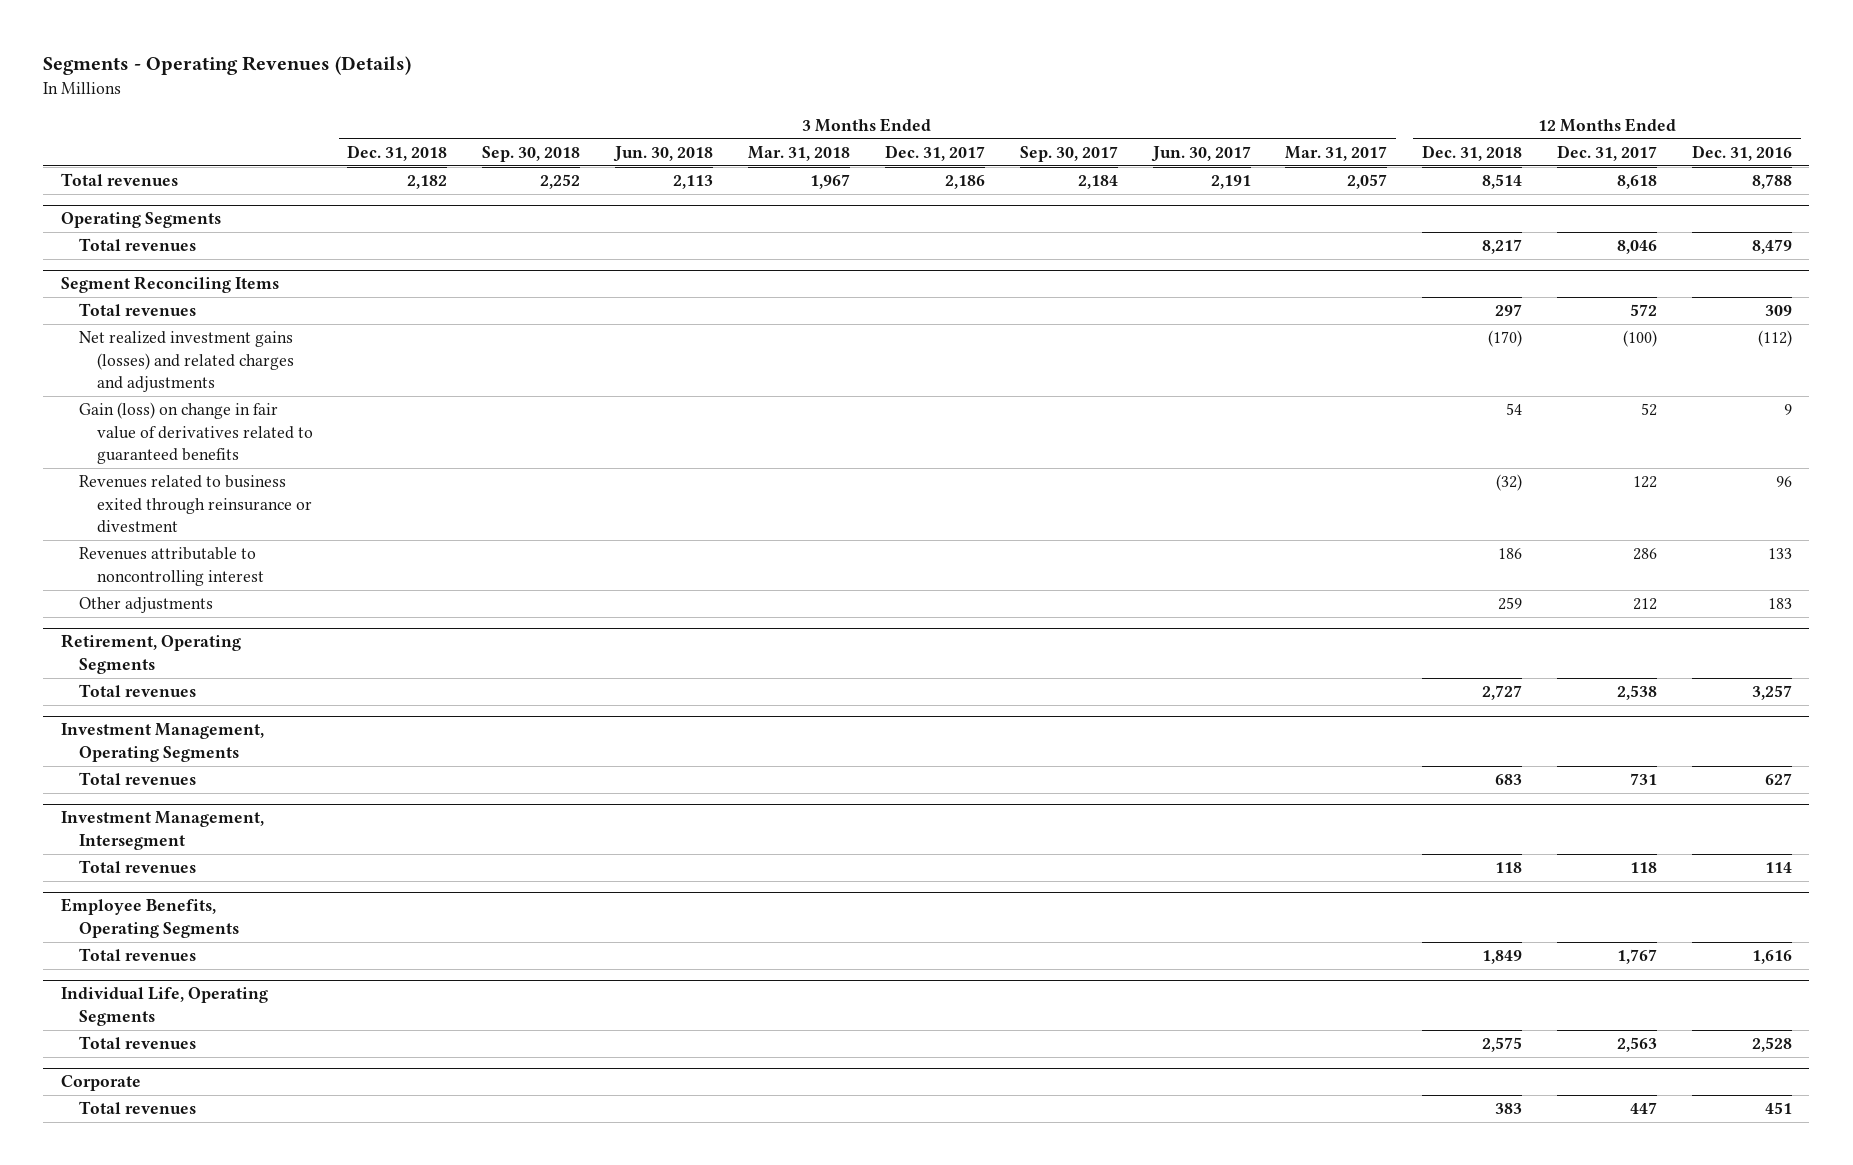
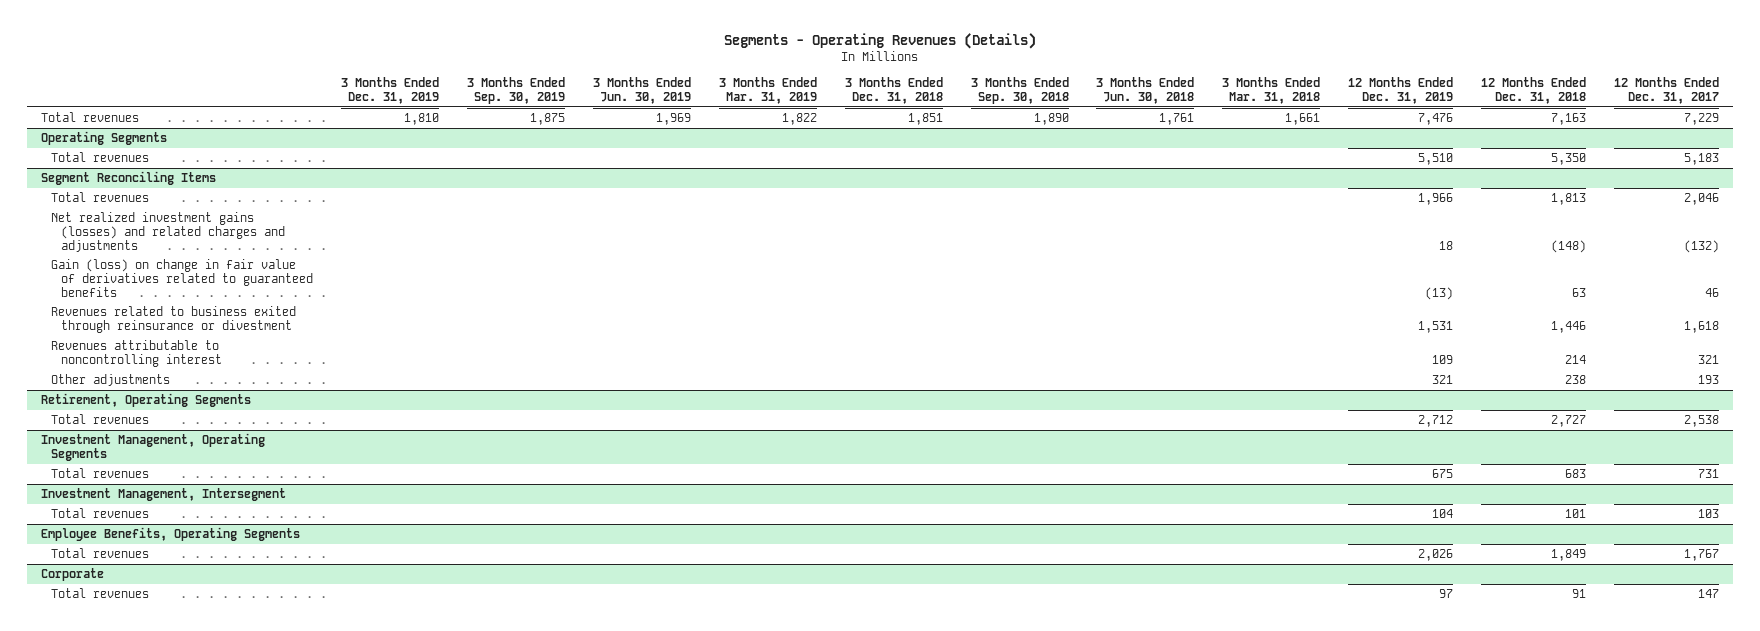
- | 3 Months Ended Dec. 31, 2018 | 3 Months Ended Sep. 30, 2018 | 3 Months Ended Jun. 30, 2018 | 3 Months Ended Mar. 31, 2018 | 3 Months Ended Dec. 31, 2017 | 3 Months Ended Sep. 30, 2017 | 3 Months Ended Jun. 30, 2017 | 3 Months Ended Mar. 31, 2017 | 12 Months Ended Dec. 31, 2018 | 12 Months Ended Dec. 31, 2017 | 12 Months Ended Dec. 31, 2016
+ | 3 Months Ended Dec. 31, 2019 | 3 Months Ended Sep. 30, 2019 | 3 Months Ended Jun. 30, 2019 | 3 Months Ended Mar. 31, 2019 | 3 Months Ended Dec. 31, 2018 | 3 Months Ended Sep. 30, 2018 | 3 Months Ended Jun. 30, 2018 | 3 Months Ended Mar. 31, 2018 | 12 Months Ended Dec. 31, 2019 | 12 Months Ended Dec. 31, 2018 | 12 Months Ended Dec. 31, 2017
- Total revenues | 2,182 | 2,252 | 2,113 | 1,967 | 2,186 | 2,184 | 2,191 | 2,057 | 8,514 | 8,618 | 8,788
+ Total revenues | 1,810 | 1,875 | 1,969 | 1,822 | 1,851 | 1,890 | 1,761 | 1,661 | 7,476 | 7,163 | 7,229
@ Operating Segments
- Total revenues | | | | | | | | | 8,217 | 8,046 | 8,479
+ Total revenues | | | | | | | | | 5,510 | 5,350 | 5,183
@ Segment Reconciling Items
- Total revenues | | | | | | | | | 297 | 572 | 309
- Net realized investment gains (losses) and related charges and adjustments | | | | | | | | | (170) | (100) | (112)
- Gain (loss) on change in fair value of derivatives related to guaranteed benefits | | | | | | | | | 54 | 52 | 9
- Revenues related to business exited through reinsurance or divestment | | | | | | | | | (32) | 122 | 96
- Revenues attributable to noncontrolling interest | | | | | | | | | 186 | 286 | 133
- Other adjustments | | | | | | | | | 259 | 212 | 183
+ Total revenues | | | | | | | | | 1,966 | 1,813 | 2,046
+ Net realized investment gains (losses) and related charges and adjustments | | | | | | | | | 18 | (148) | (132)
+ Gain (loss) on change in fair value of derivatives related to guaranteed benefits | | | | | | | | | (13) | 63 | 46
+ Revenues related to business exited through reinsurance or divestment | | | | | | | | | 1,531 | 1,446 | 1,618
+ Revenues attributable to noncontrolling interest | | | | | | | | | 109 | 214 | 321
+ Other adjustments | | | | | | | | | 321 | 238 | 193
@ Investment Management, Intersegment
- Total revenues | | | | | | | | | 118 | 118 | 114
+ Total revenues | | | | | | | | | 104 | 101 | 103
- Individual Life, Operating Segments
- Total revenues | | | | | | | | | 2,575 | 2,563 | 2,528
@ Corporate
- Total revenues | | | | | | | | | 383 | 447 | 451
+ Total revenues | | | | | | | | | 97 | 91 | 147

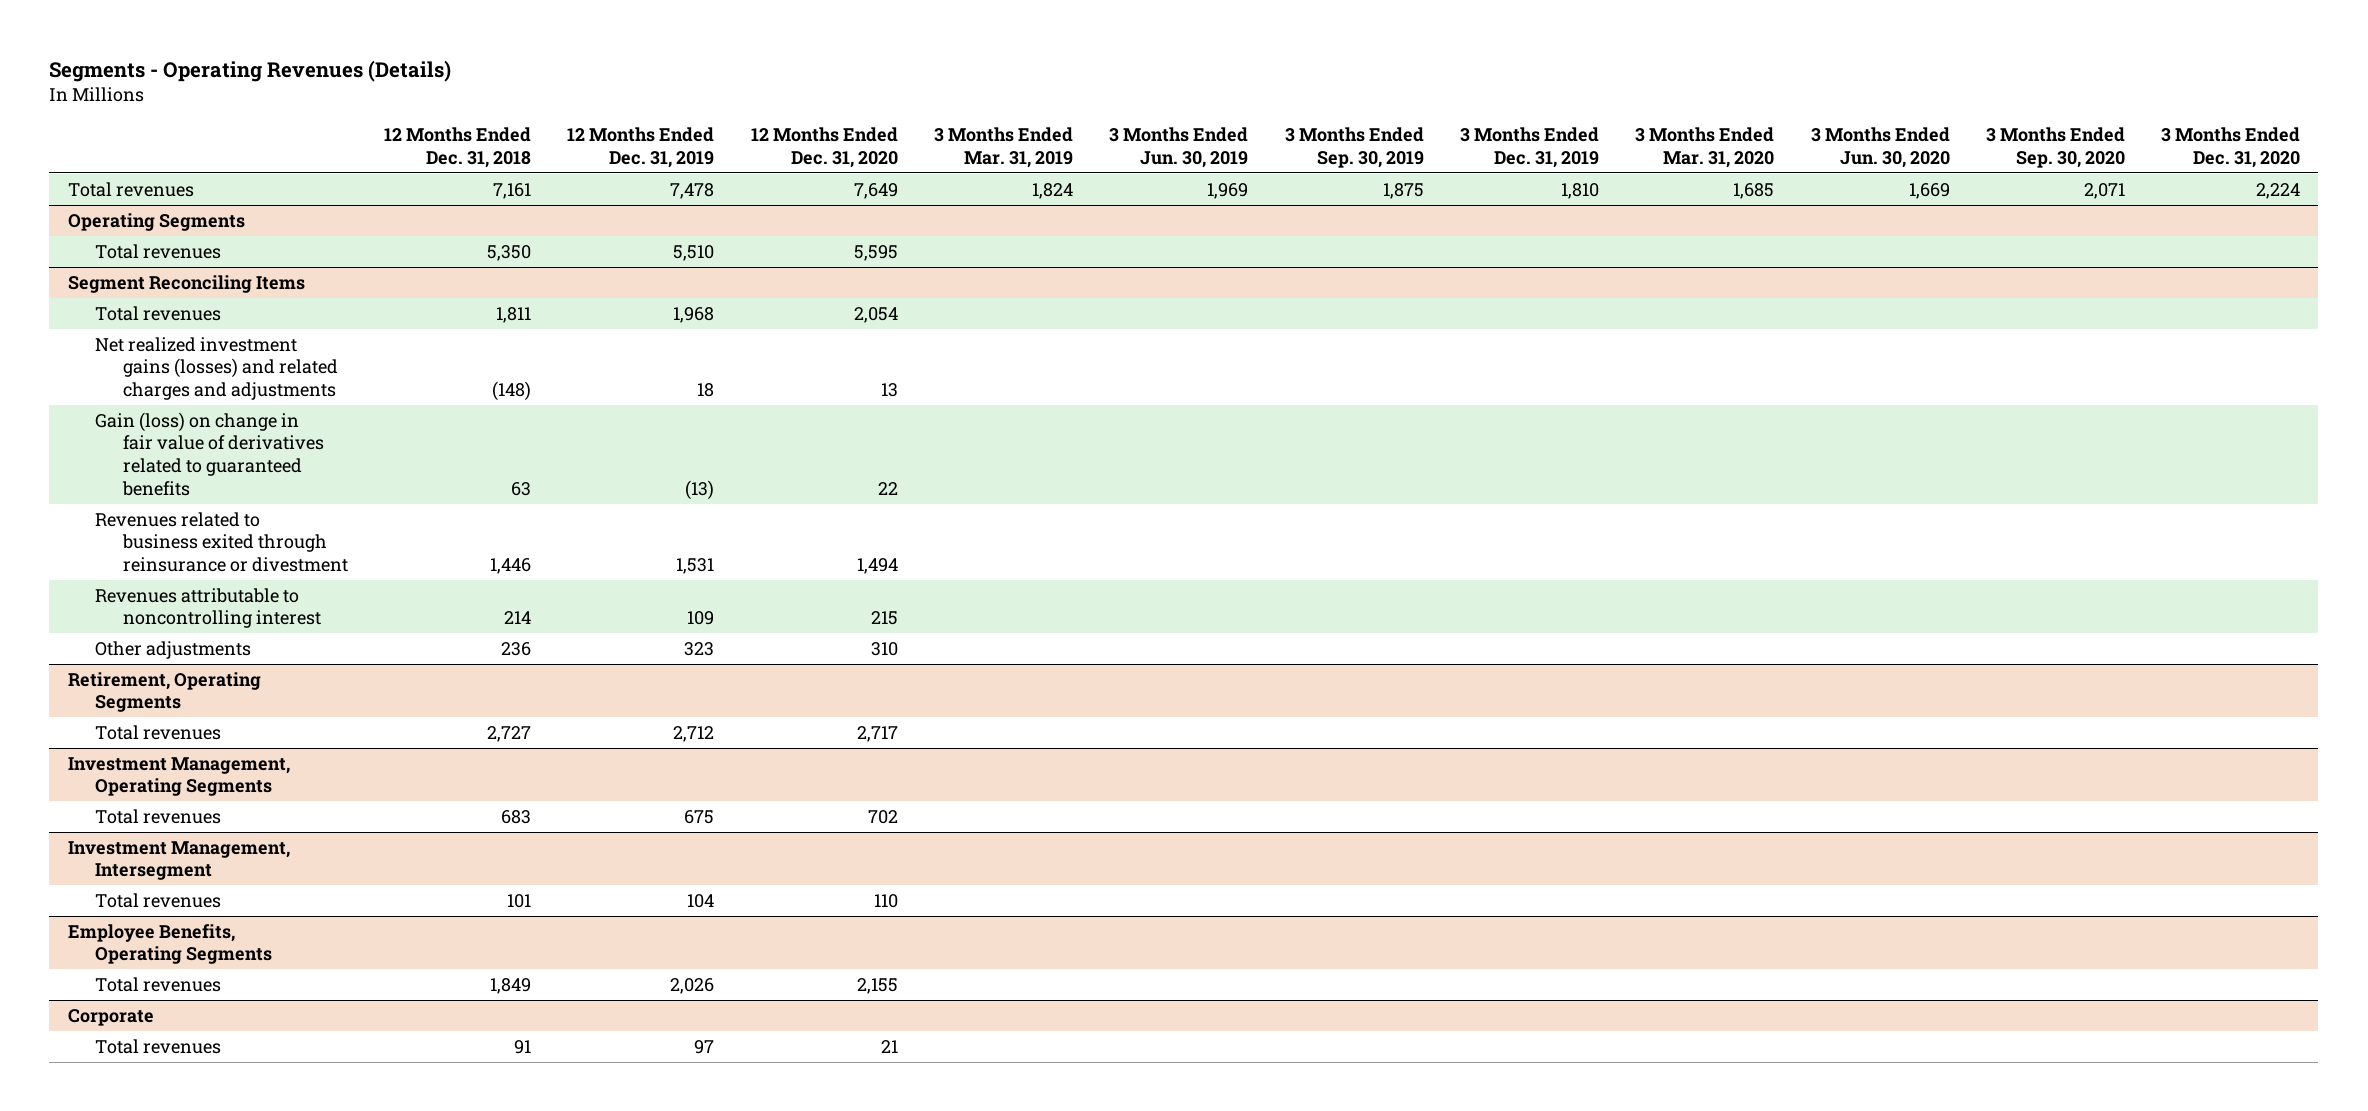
- | 3 Months Ended Dec. 31, 2019 | 3 Months Ended Sep. 30, 2019 | 3 Months Ended Jun. 30, 2019 | 3 Months Ended Mar. 31, 2019 | 3 Months Ended Dec. 31, 2018 | 3 Months Ended Sep. 30, 2018 | 3 Months Ended Jun. 30, 2018 | 3 Months Ended Mar. 31, 2018 | 12 Months Ended Dec. 31, 2019 | 12 Months Ended Dec. 31, 2018 | 12 Months Ended Dec. 31, 2017
+ | 12 Months Ended Dec. 31, 2018 | 12 Months Ended Dec. 31, 2019 | 12 Months Ended Dec. 31, 2020 | 3 Months Ended Mar. 31, 2019 | 3 Months Ended Jun. 30, 2019 | 3 Months Ended Sep. 30, 2019 | 3 Months Ended Dec. 31, 2019 | 3 Months Ended Mar. 31, 2020 | 3 Months Ended Jun. 30, 2020 | 3 Months Ended Sep. 30, 2020 | 3 Months Ended Dec. 31, 2020
- Total revenues | 1,810 | 1,875 | 1,969 | 1,822 | 1,851 | 1,890 | 1,761 | 1,661 | 7,476 | 7,163 | 7,229
+ Total revenues | 7,161 | 7,478 | 7,649 | 1,824 | 1,969 | 1,875 | 1,810 | 1,685 | 1,669 | 2,071 | 2,224
@ Segment Reconciling Items
- Total revenues | | | | | | | | | 1,966 | 1,813 | 2,046
+ Total revenues | 1,811 | 1,968 | 2,054 | | | | | | | |
- Other adjustments | | | | | | | | | 321 | 238 | 193
+ Other adjustments | 236 | 323 | 310 | | | | | | | |

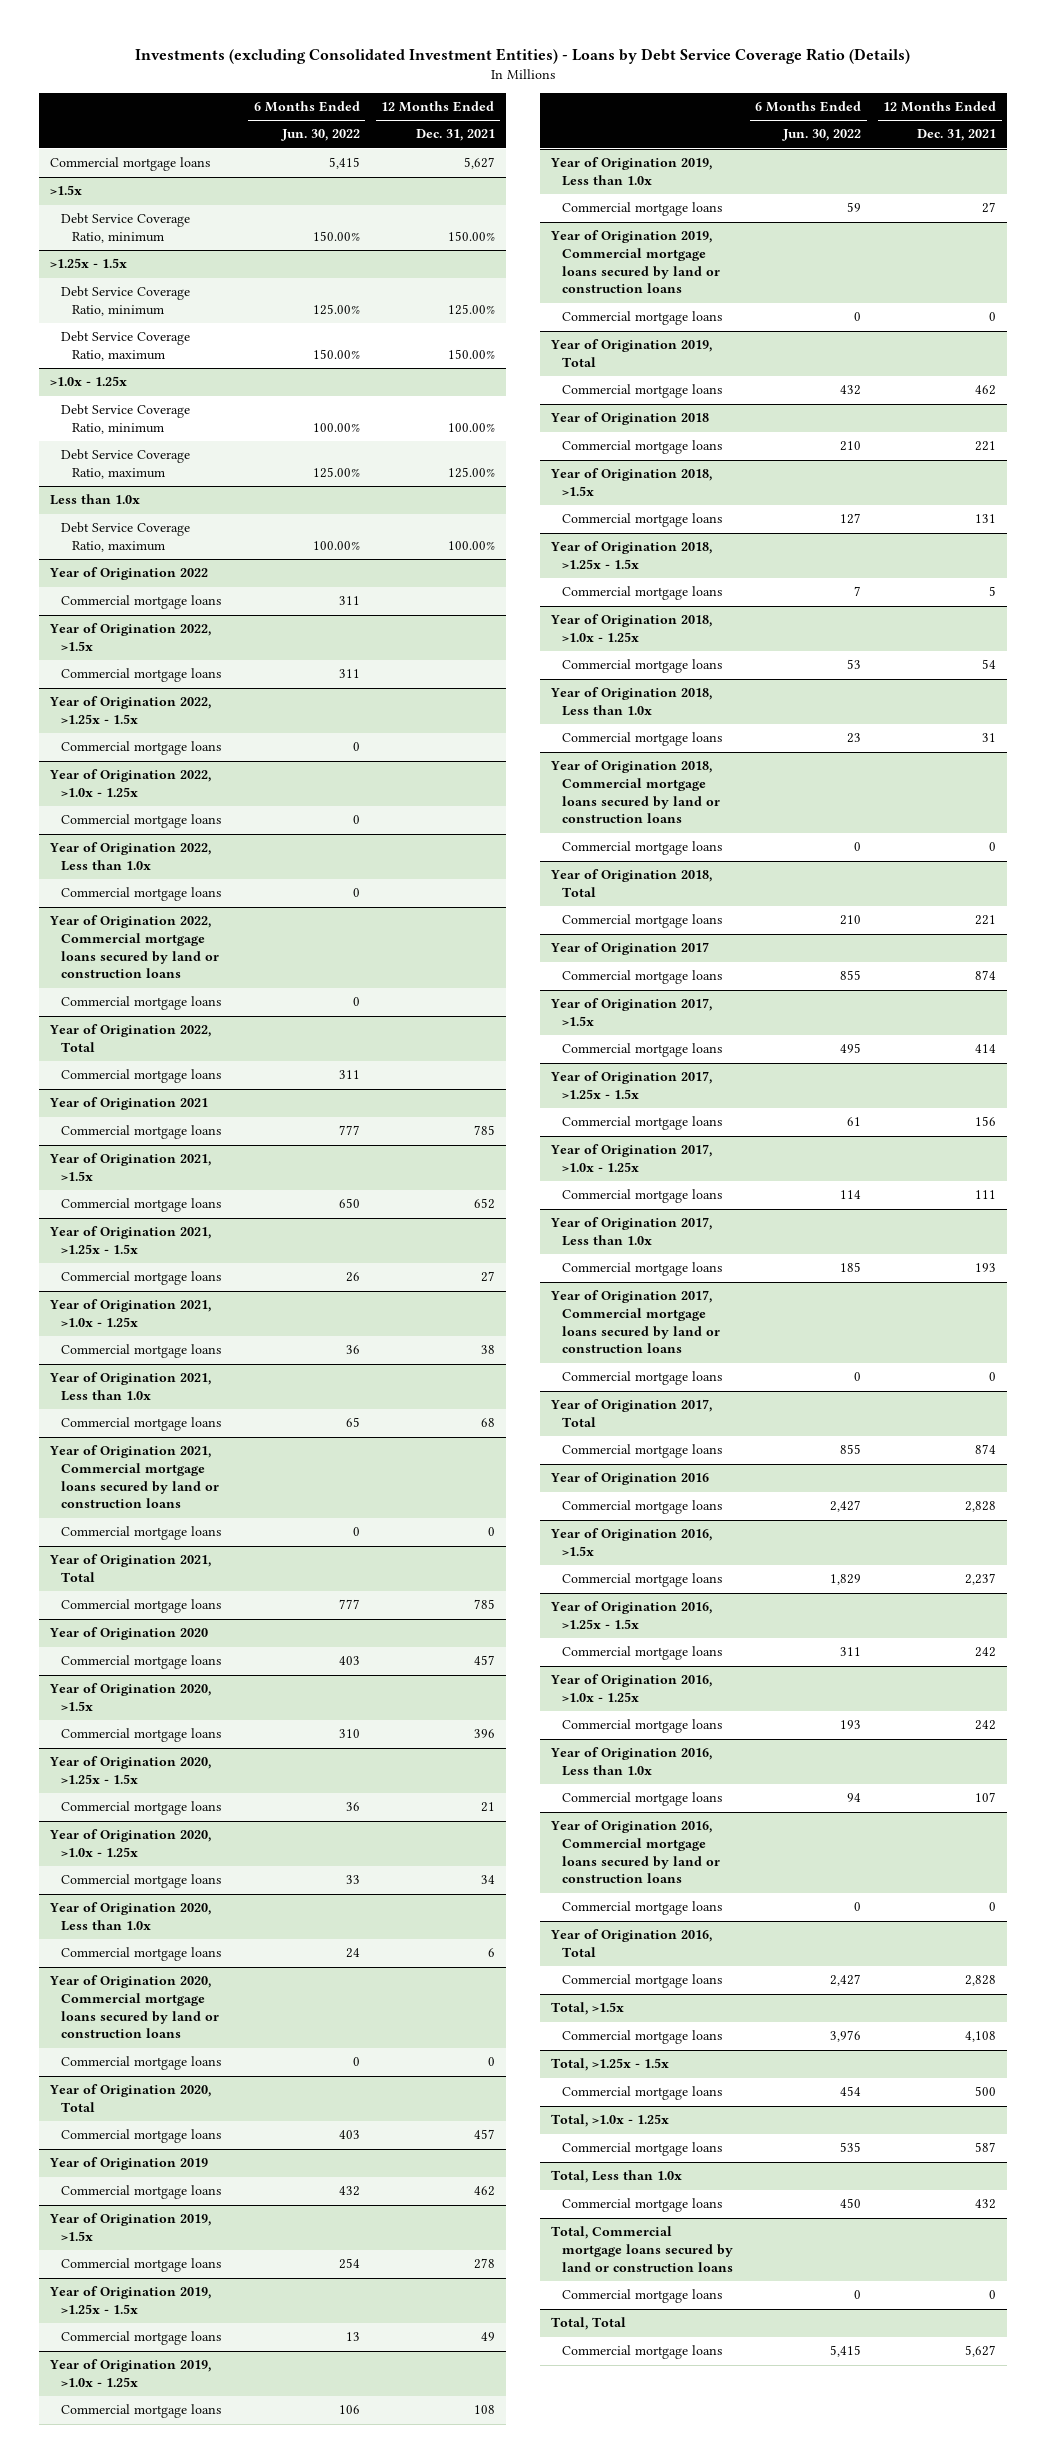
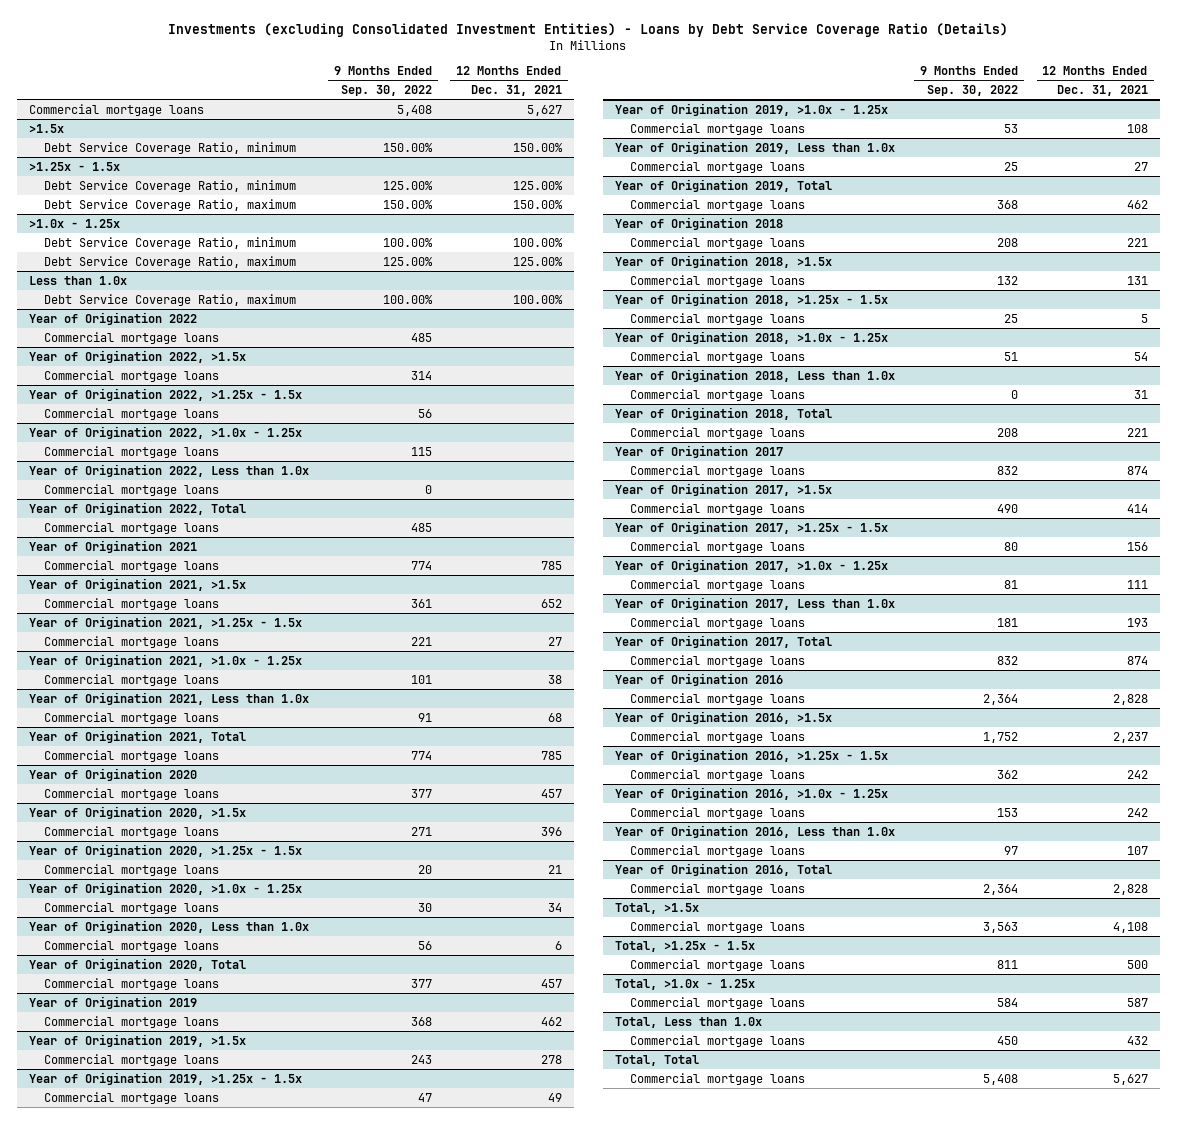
- | 6 Months Ended Jun. 30, 2022 | 12 Months Ended Dec. 31, 2021
+ | 9 Months Ended Sep. 30, 2022 | 12 Months Ended Dec. 31, 2021
- Year of Origination 2022, Commercial mortgage loans secured by land or construction loans
- Commercial mortgage loans | 0 |
- Year of Origination 2021, Commercial mortgage loans secured by land or construction loans
- Commercial mortgage loans | 0 | 0
- Year of Origination 2020, Commercial mortgage loans secured by land or construction loans
- Commercial mortgage loans | 0 | 0
- Year of Origination 2019, Commercial mortgage loans secured by land or construction loans
- Commercial mortgage loans | 0 | 0
- Year of Origination 2018, Commercial mortgage loans secured by land or construction loans
- Commercial mortgage loans | 0 | 0
- Year of Origination 2017, Commercial mortgage loans secured by land or construction loans
- Commercial mortgage loans | 0 | 0
- Year of Origination 2016, Commercial mortgage loans secured by land or construction loans
- Commercial mortgage loans | 0 | 0
- Total, Commercial mortgage loans secured by land or construction loans
- Commercial mortgage loans | 0 | 0

